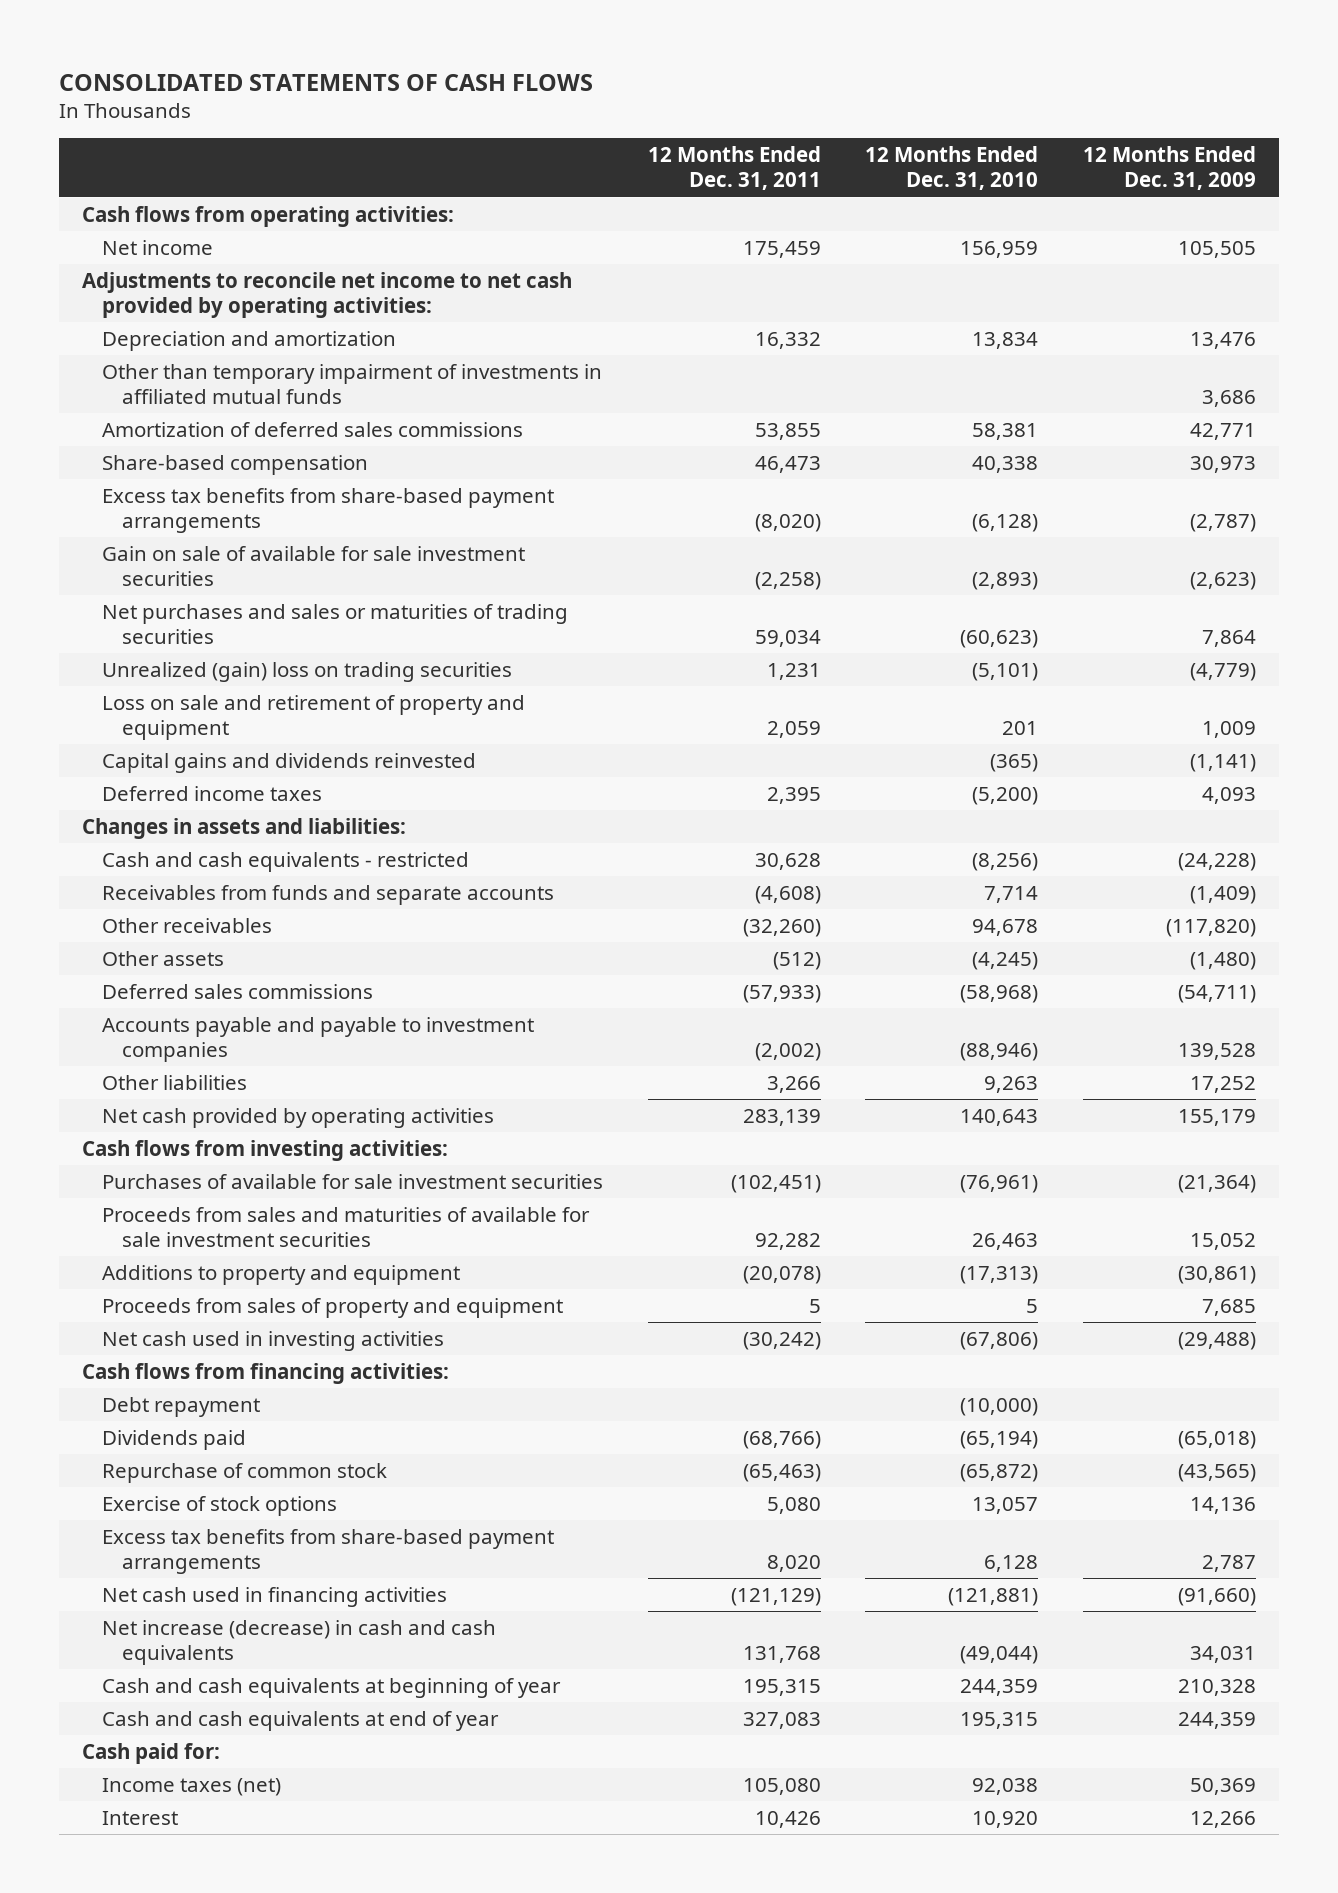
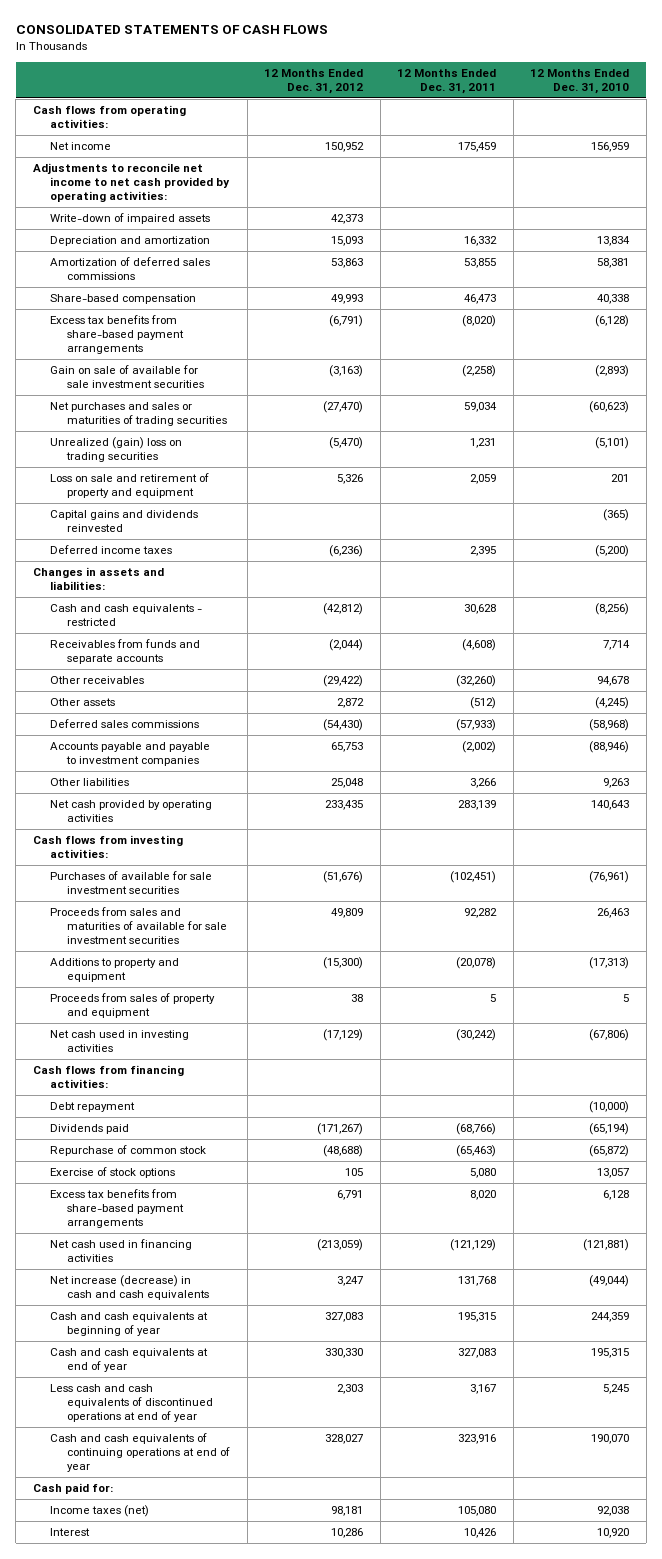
- | 12 Months Ended Dec. 31, 2011 | 12 Months Ended Dec. 31, 2010 | 12 Months Ended Dec. 31, 2009
+ | 12 Months Ended Dec. 31, 2012 | 12 Months Ended Dec. 31, 2011 | 12 Months Ended Dec. 31, 2010
+ Write-down of impaired assets | 42,373 | |
- Other than temporary impairment of investments in affiliated mutual funds | | | 3,686
+ Less cash and cash equivalents of discontinued operations at end of year | 2,303 | 3,167 | 5,245
+ Cash and cash equivalents of continuing operations at end of year | 328,027 | 323,916 | 190,070

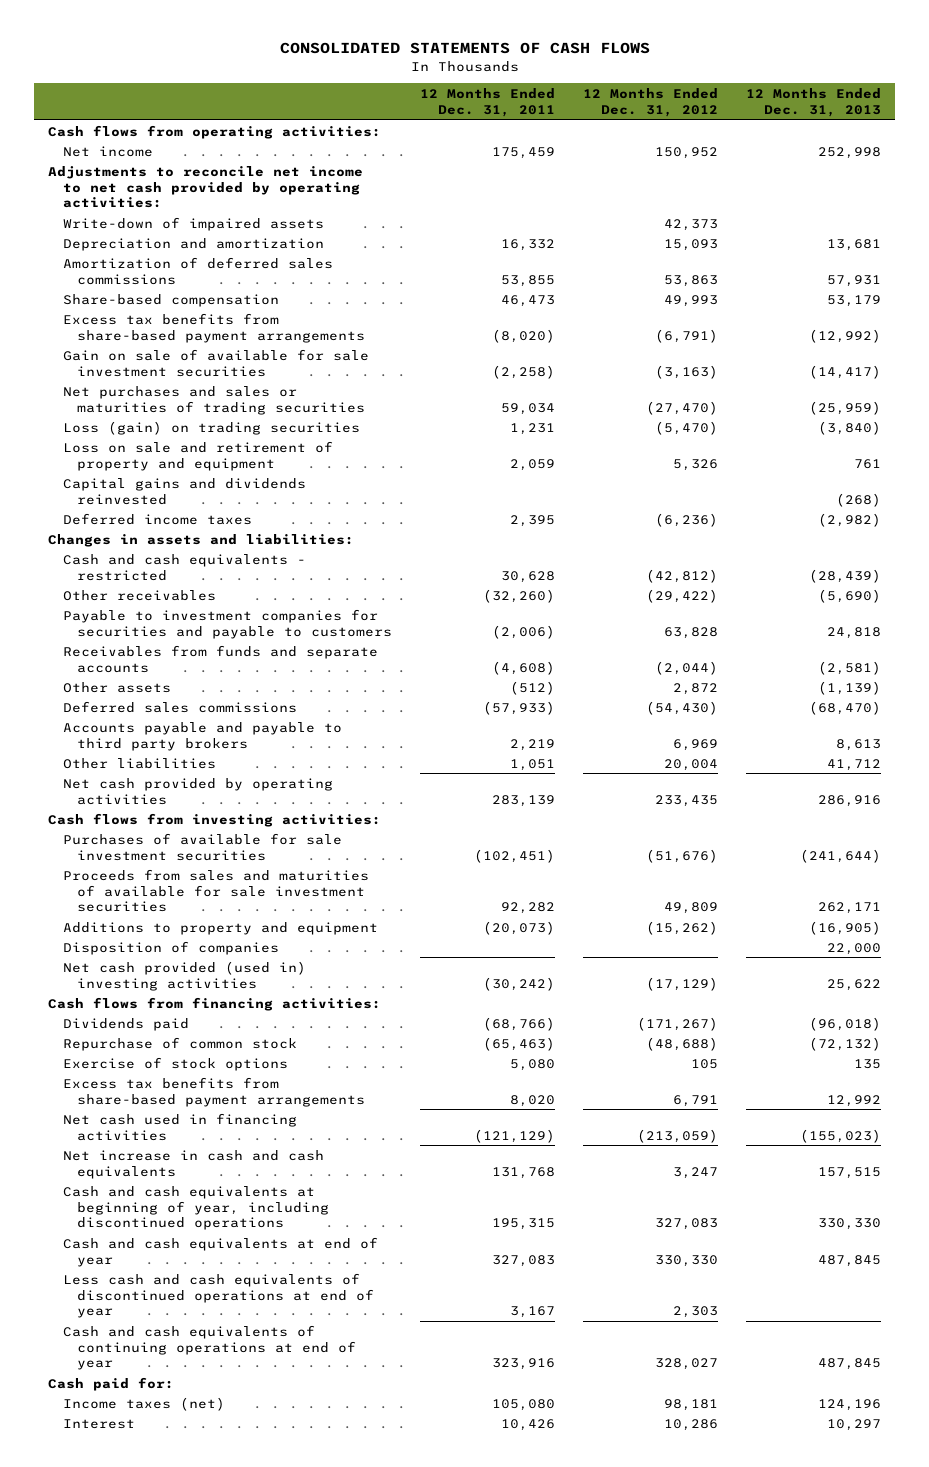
- | 12 Months Ended Dec. 31, 2012 | 12 Months Ended Dec. 31, 2011 | 12 Months Ended Dec. 31, 2010
+ | 12 Months Ended Dec. 31, 2011 | 12 Months Ended Dec. 31, 2012 | 12 Months Ended Dec. 31, 2013
- Unrealized (gain) loss on trading securities | (5,470) | 1,231 | (5,101)
+ Loss (gain) on trading securities | 1,231 | (5,470) | (3,840)
+ Payable to investment companies for securities and payable to customers | (2,006) | 63,828 | 24,818
moved down: Receivables from funds and separate accounts | (4,608) | (2,044) | (2,581)
- Accounts payable and payable to investment companies | 65,753 | (2,002) | (88,946)
- Other liabilities | 25,048 | 3,266 | 9,263
+ Accounts payable and payable to third party brokers | 2,219 | 6,969 | 8,613
+ Other liabilities | 1,051 | 20,004 | 41,712
- Additions to property and equipment | (15,300) | (20,078) | (17,313)
- Proceeds from sales of property and equipment | 38 | 5 | 5
- Net cash used in investing activities | (17,129) | (30,242) | (67,806)
+ Additions to property and equipment | (20,073) | (15,262) | (16,905)
+ Disposition of companies | | | 22,000
+ Net cash provided (used in) investing activities | (30,242) | (17,129) | 25,622
- Debt repayment | | | (10,000)
- Net increase (decrease) in cash and cash equivalents | 3,247 | 131,768 | (49,044)
- Cash and cash equivalents at beginning of year | 327,083 | 195,315 | 244,359
+ Net increase in cash and cash equivalents | 131,768 | 3,247 | 157,515
+ Cash and cash equivalents at beginning of year, including discontinued operations | 195,315 | 327,083 | 330,330

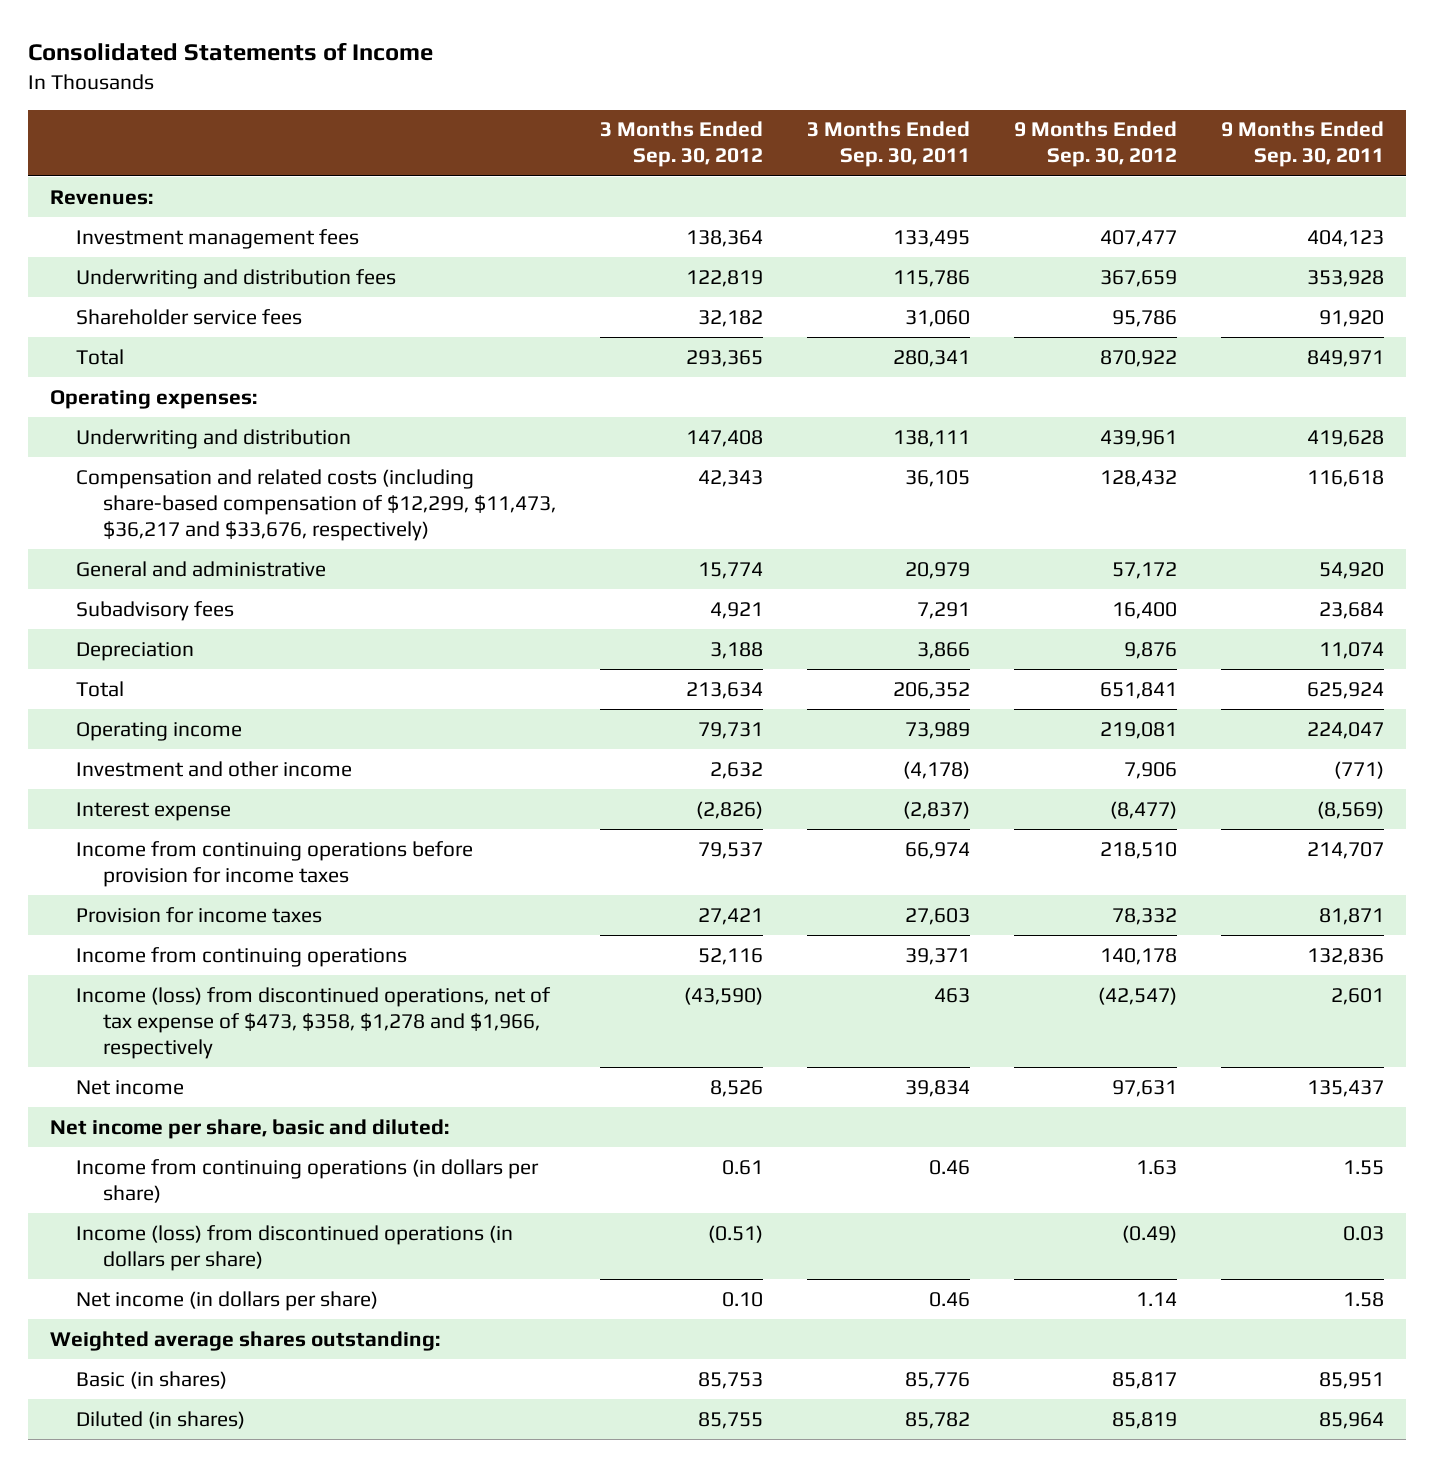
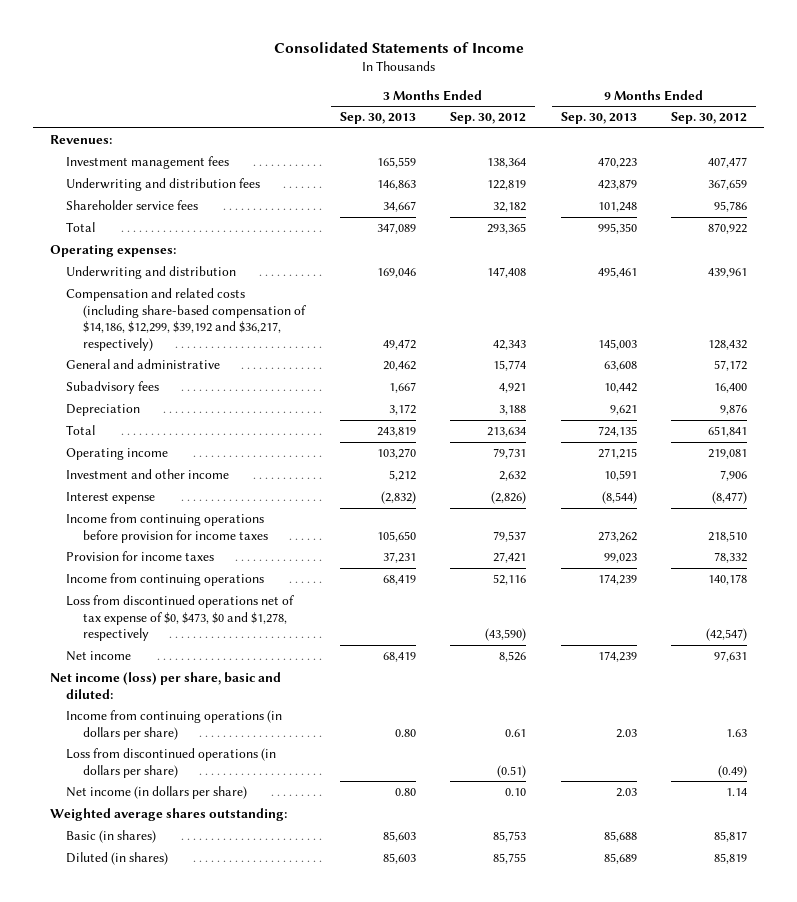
- | 3 Months Ended Sep. 30, 2012 | 3 Months Ended Sep. 30, 2011 | 9 Months Ended Sep. 30, 2012 | 9 Months Ended Sep. 30, 2011
+ | 3 Months Ended Sep. 30, 2013 | 3 Months Ended Sep. 30, 2012 | 9 Months Ended Sep. 30, 2013 | 9 Months Ended Sep. 30, 2012
- Compensation and related costs (including share-based compensation of $12,299, $11,473, $36,217 and $33,676, respectively) | 42,343 | 36,105 | 128,432 | 116,618
+ Compensation and related costs (including share-based compensation of $14,186, $12,299, $39,192 and $36,217, respectively) | 49,472 | 42,343 | 145,003 | 128,432
- Income (loss) from discontinued operations, net of tax expense of $473, $358, $1,278 and $1,966, respectively | (43,590) | 463 | (42,547) | 2,601
+ Loss from discontinued operations net of tax expense of $0, $473, $0 and $1,278, respectively | | (43,590) | | (42,547)
- Net income per share, basic and diluted:
+ Net income (loss) per share, basic and diluted:
- Income (loss) from discontinued operations (in dollars per share) | (0.51) | | (0.49) | 0.03
+ Loss from discontinued operations (in dollars per share) | | (0.51) | | (0.49)

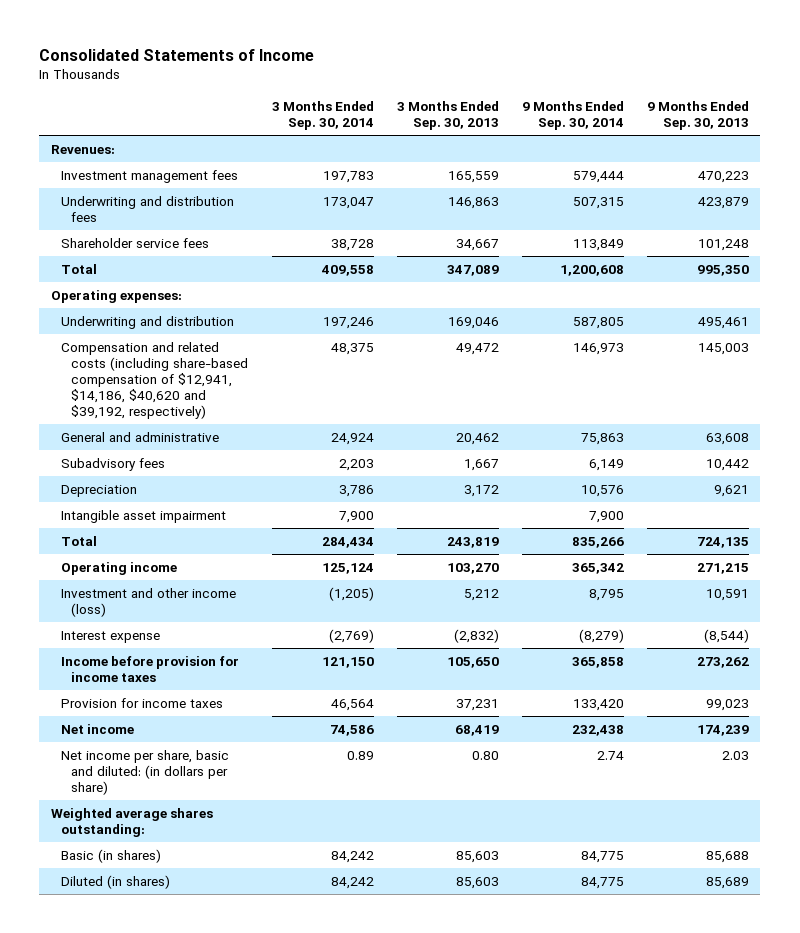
- | 3 Months Ended Sep. 30, 2013 | 3 Months Ended Sep. 30, 2012 | 9 Months Ended Sep. 30, 2013 | 9 Months Ended Sep. 30, 2012
+ | 3 Months Ended Sep. 30, 2014 | 3 Months Ended Sep. 30, 2013 | 9 Months Ended Sep. 30, 2014 | 9 Months Ended Sep. 30, 2013
- Compensation and related costs (including share-based compensation of $14,186, $12,299, $39,192 and $36,217, respectively) | 49,472 | 42,343 | 145,003 | 128,432
+ Compensation and related costs (including share-based compensation of $12,941, $14,186, $40,620 and $39,192, respectively) | 48,375 | 49,472 | 146,973 | 145,003
+ Intangible asset impairment | 7,900 | | 7,900 |
- Investment and other income | 5,212 | 2,632 | 10,591 | 7,906
+ Investment and other income (loss) | (1,205) | 5,212 | 8,795 | 10,591
- Income from continuing operations before provision for income taxes | 105,650 | 79,537 | 273,262 | 218,510
+ Income before provision for income taxes | 121,150 | 105,650 | 365,858 | 273,262
- Income from continuing operations | 68,419 | 52,116 | 174,239 | 140,178
- Loss from discontinued operations net of tax expense of $0, $473, $0 and $1,278, respectively | | (43,590) | | (42,547)
- Net income (loss) per share, basic and diluted:
- Income from continuing operations (in dollars per share) | 0.80 | 0.61 | 2.03 | 1.63
- Loss from discontinued operations (in dollars per share) | | (0.51) | | (0.49)
- Net income (in dollars per share) | 0.80 | 0.10 | 2.03 | 1.14
+ Net income per share, basic and diluted: (in dollars per share) | 0.89 | 0.80 | 2.74 | 2.03

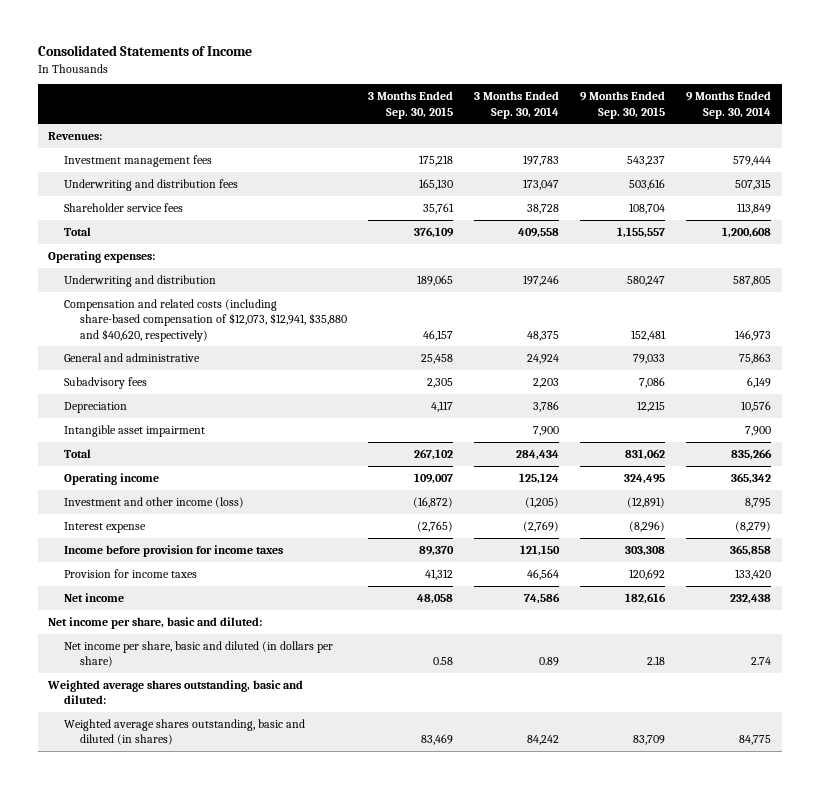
- | 3 Months Ended Sep. 30, 2014 | 3 Months Ended Sep. 30, 2013 | 9 Months Ended Sep. 30, 2014 | 9 Months Ended Sep. 30, 2013
+ | 3 Months Ended Sep. 30, 2015 | 3 Months Ended Sep. 30, 2014 | 9 Months Ended Sep. 30, 2015 | 9 Months Ended Sep. 30, 2014
- Compensation and related costs (including share-based compensation of $12,941, $14,186, $40,620 and $39,192, respectively) | 48,375 | 49,472 | 146,973 | 145,003
+ Compensation and related costs (including share-based compensation of $12,073, $12,941, $35,880 and $40,620, respectively) | 46,157 | 48,375 | 152,481 | 146,973
- Net income per share, basic and diluted: (in dollars per share) | 0.89 | 0.80 | 2.74 | 2.03
- Weighted average shares outstanding:
- Basic (in shares) | 84,242 | 85,603 | 84,775 | 85,688
- Diluted (in shares) | 84,242 | 85,603 | 84,775 | 85,689
+ Net income per share, basic and diluted:
+ Net income per share, basic and diluted (in dollars per share) | 0.58 | 0.89 | 2.18 | 2.74
+ Weighted average shares outstanding, basic and diluted:
+ Weighted average shares outstanding, basic and diluted (in shares) | 83,469 | 84,242 | 83,709 | 84,775

